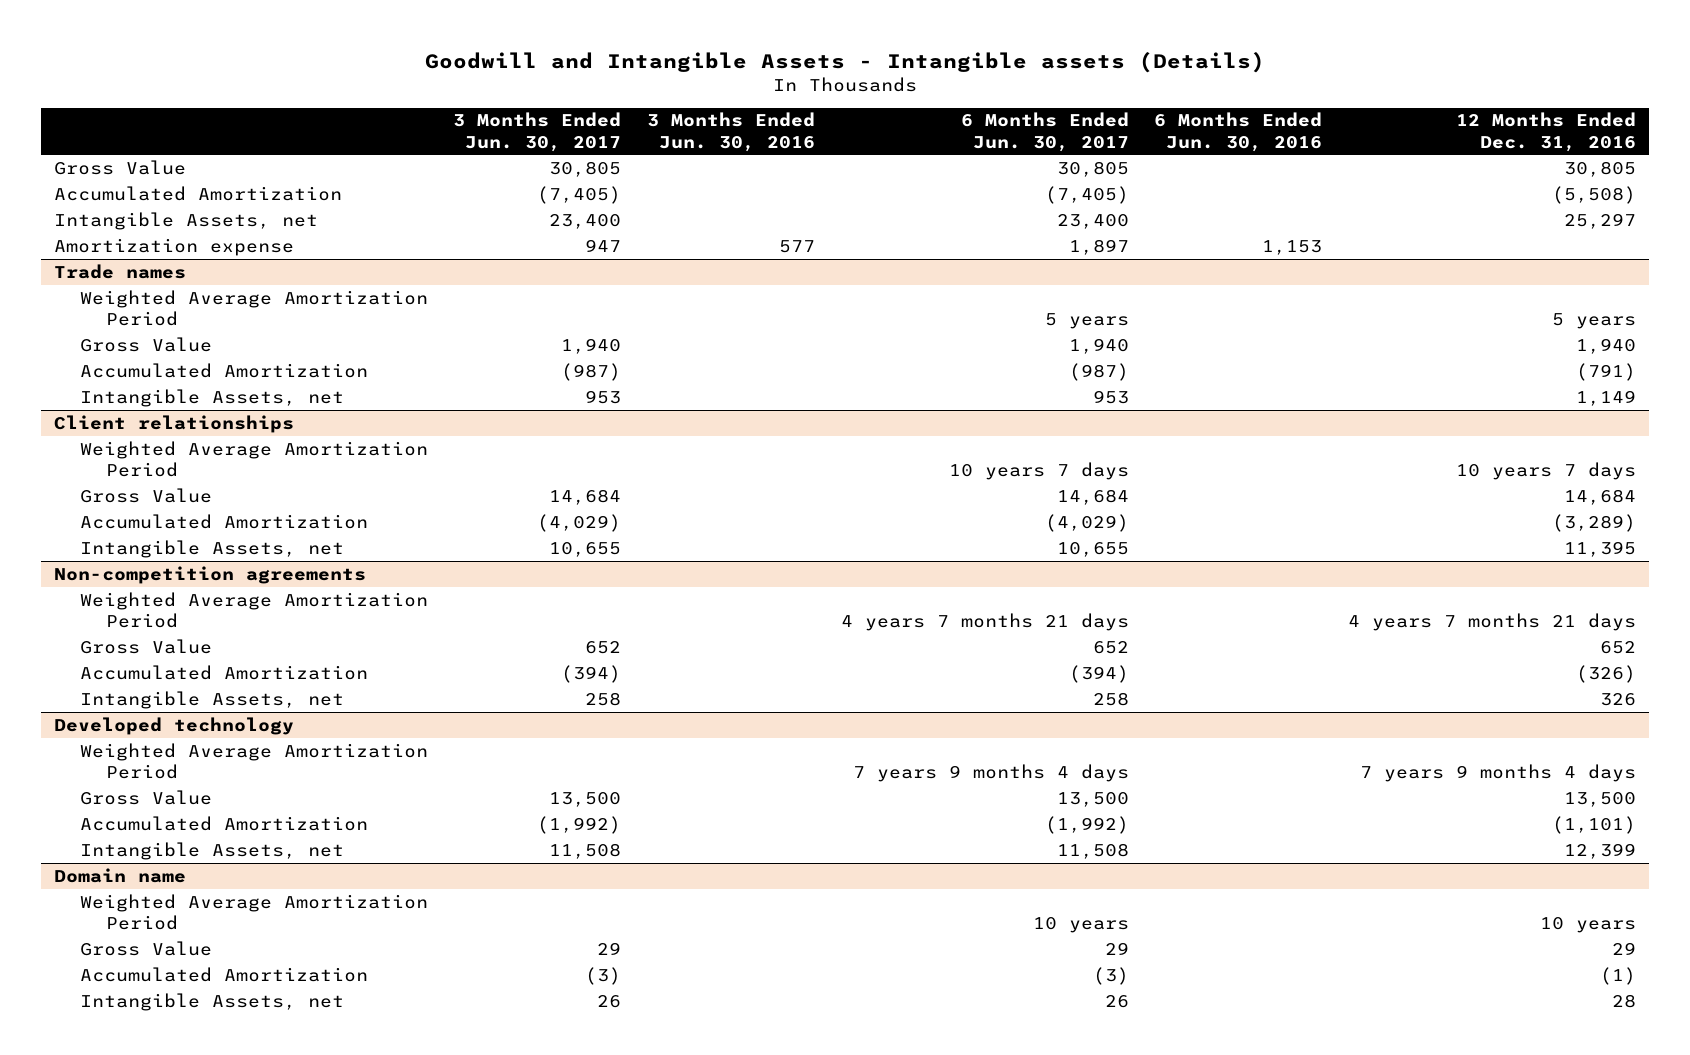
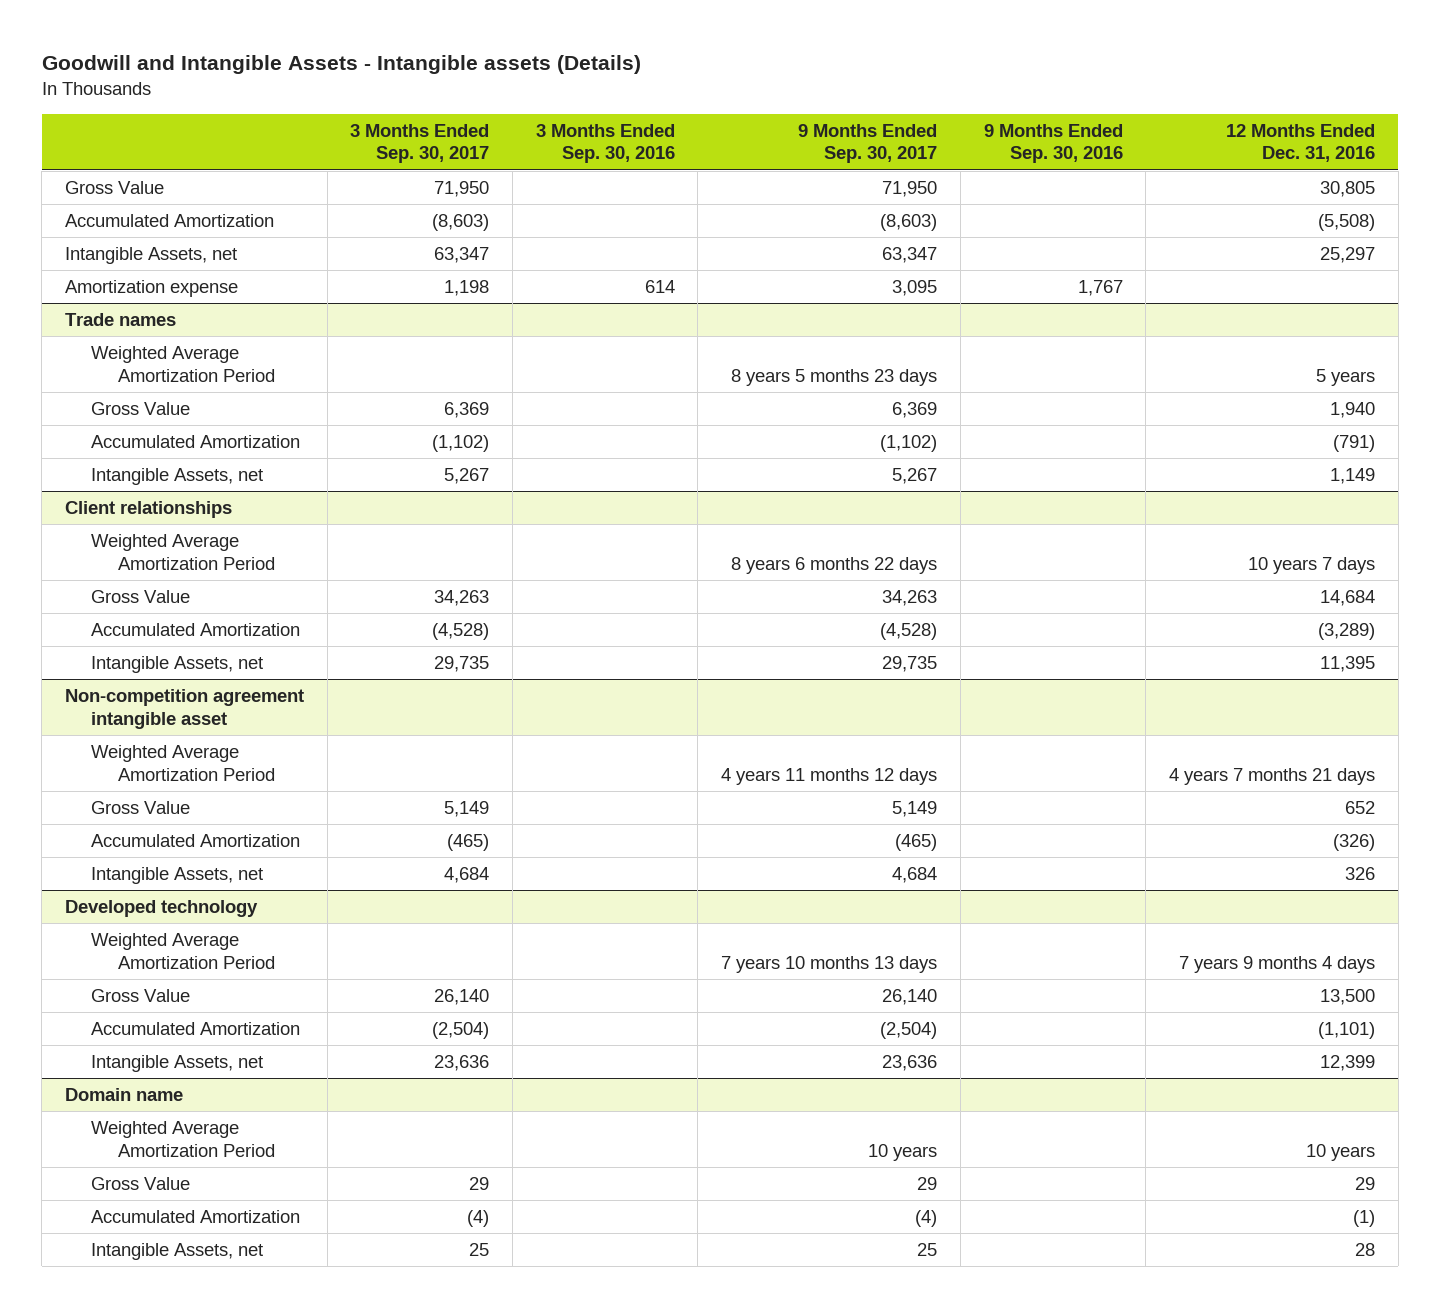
- | 3 Months Ended Jun. 30, 2017 | 3 Months Ended Jun. 30, 2016 | 6 Months Ended Jun. 30, 2017 | 6 Months Ended Jun. 30, 2016 | 12 Months Ended Dec. 31, 2016
+ | 3 Months Ended Sep. 30, 2017 | 3 Months Ended Sep. 30, 2016 | 9 Months Ended Sep. 30, 2017 | 9 Months Ended Sep. 30, 2016 | 12 Months Ended Dec. 31, 2016
- Non-competition agreements
+ Non-competition agreement intangible asset

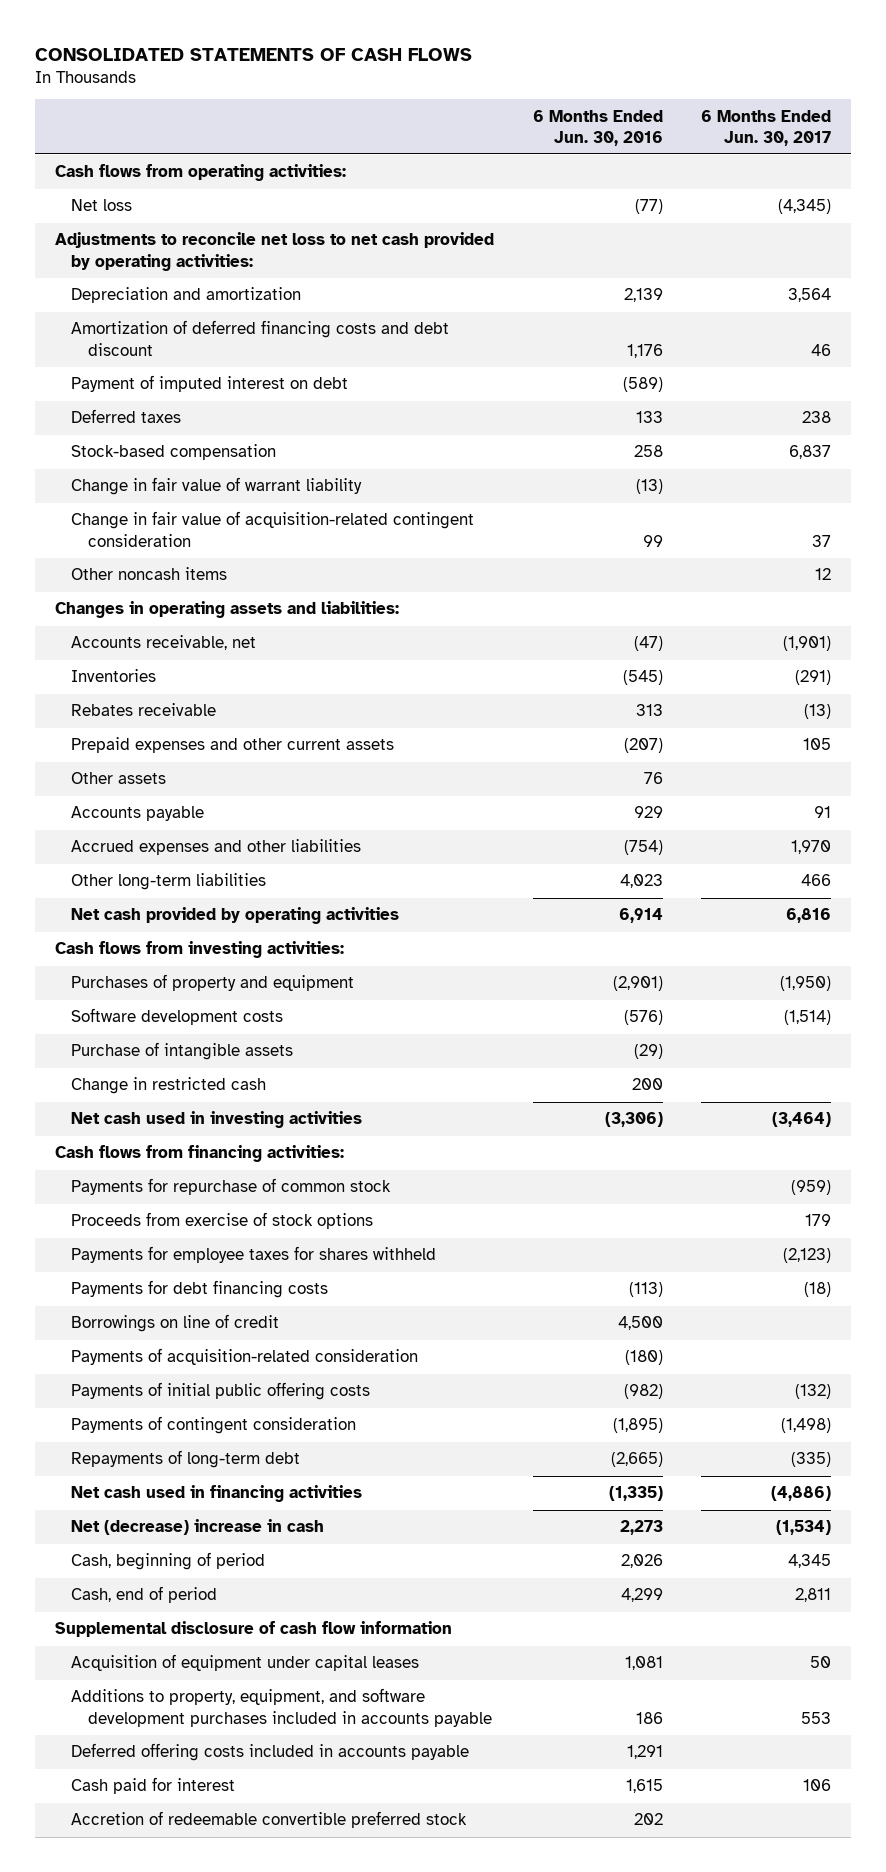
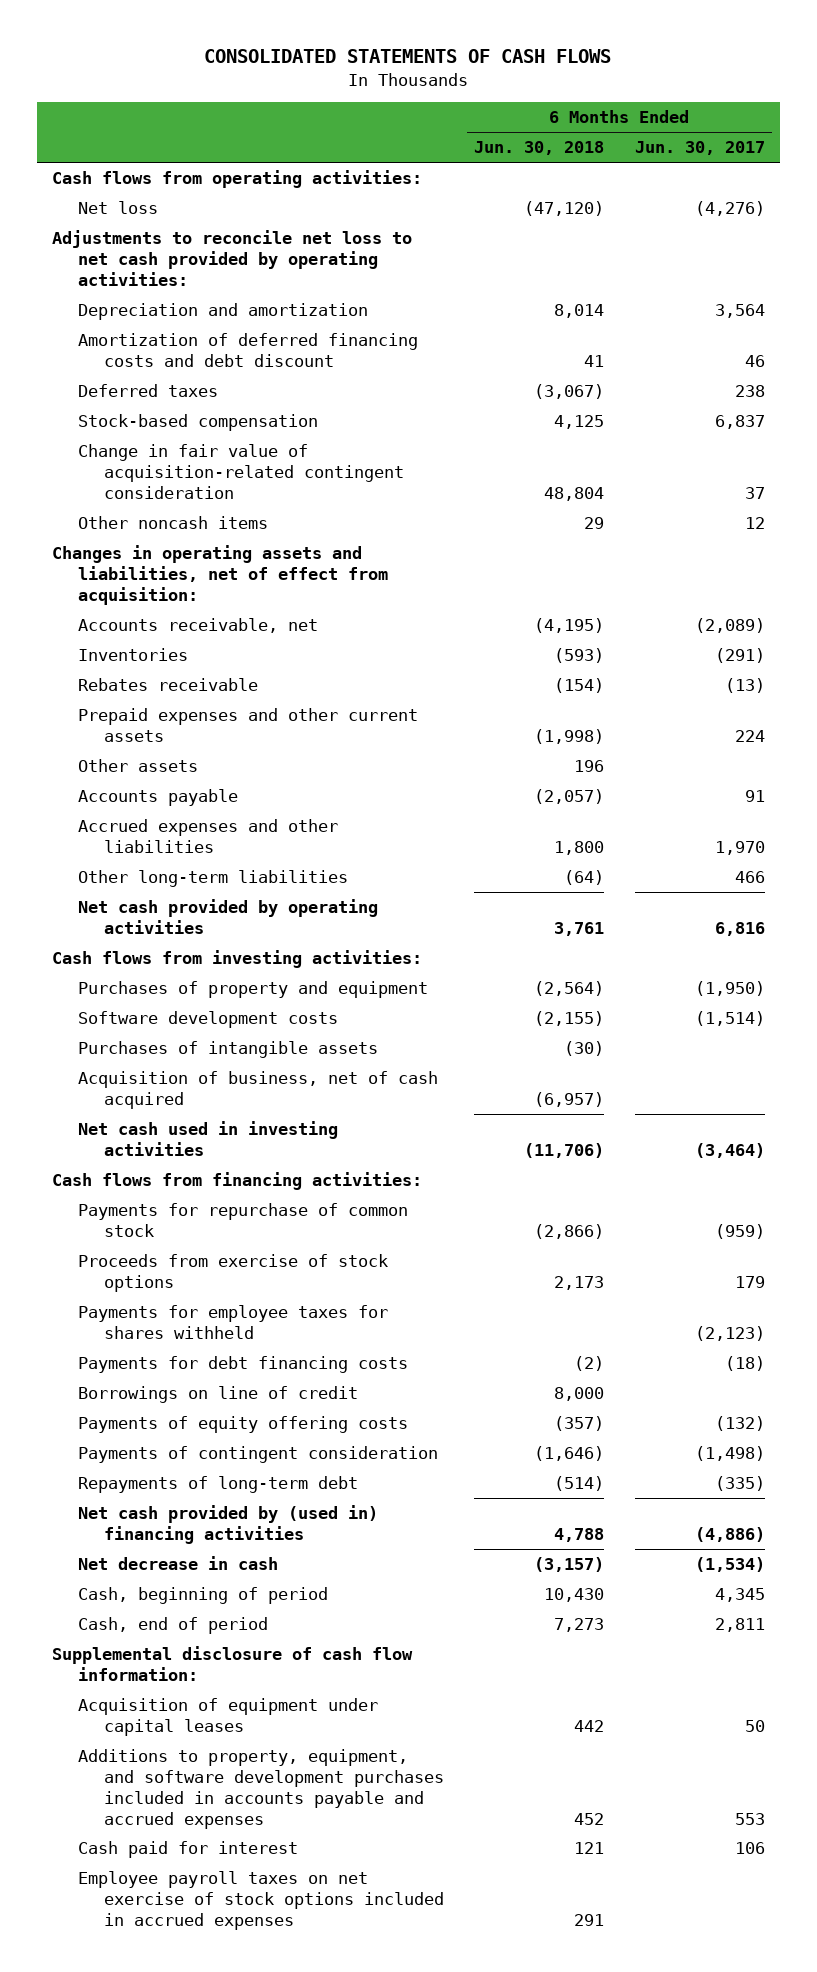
- | 6 Months Ended Jun. 30, 2016 | 6 Months Ended Jun. 30, 2017
+ | 6 Months Ended Jun. 30, 2018 | 6 Months Ended Jun. 30, 2017
- Net loss | (77) | (4,345)
+ Net loss | (47,120) | (4,276)
- Payment of imputed interest on debt | (589) |
- Change in fair value of warrant liability | (13) |
- Changes in operating assets and liabilities:
- Accounts receivable, net | (47) | (1,901)
+ Changes in operating assets and liabilities, net of effect from acquisition:
+ Accounts receivable, net | (4,195) | (2,089)
- Prepaid expenses and other current assets | (207) | 105
+ Prepaid expenses and other current assets | (1,998) | 224
- Purchase of intangible assets | (29) |
- Change in restricted cash | 200 |
+ Purchases of intangible assets | (30) |
+ Acquisition of business, net of cash acquired | (6,957) |
- Payments of acquisition-related consideration | (180) |
- Payments of initial public offering costs | (982) | (132)
+ Payments of equity offering costs | (357) | (132)
- Net cash used in financing activities | (1,335) | (4,886)
- Net (decrease) increase in cash | 2,273 | (1,534)
+ Net cash provided by (used in) financing activities | 4,788 | (4,886)
+ Net decrease in cash | (3,157) | (1,534)
- Supplemental disclosure of cash flow information
+ Supplemental disclosure of cash flow information:
- Additions to property, equipment, and software development purchases included in accounts payable | 186 | 553
- Deferred offering costs included in accounts payable | 1,291 |
+ Additions to property, equipment, and software development purchases included in accounts payable and accrued expenses | 452 | 553
- Accretion of redeemable convertible preferred stock | 202 |
+ Employee payroll taxes on net exercise of stock options included in accrued expenses | 291 |

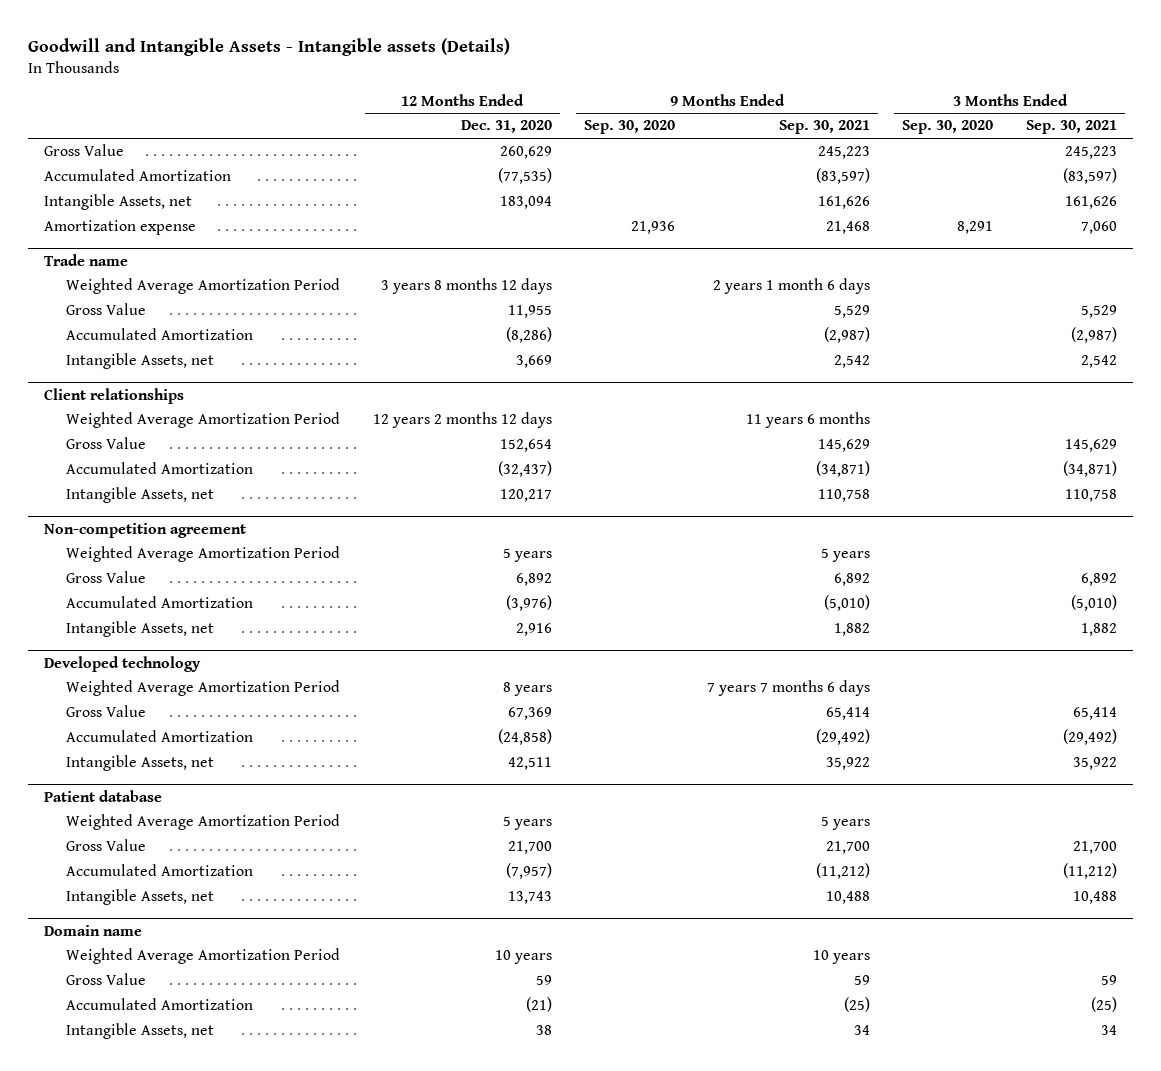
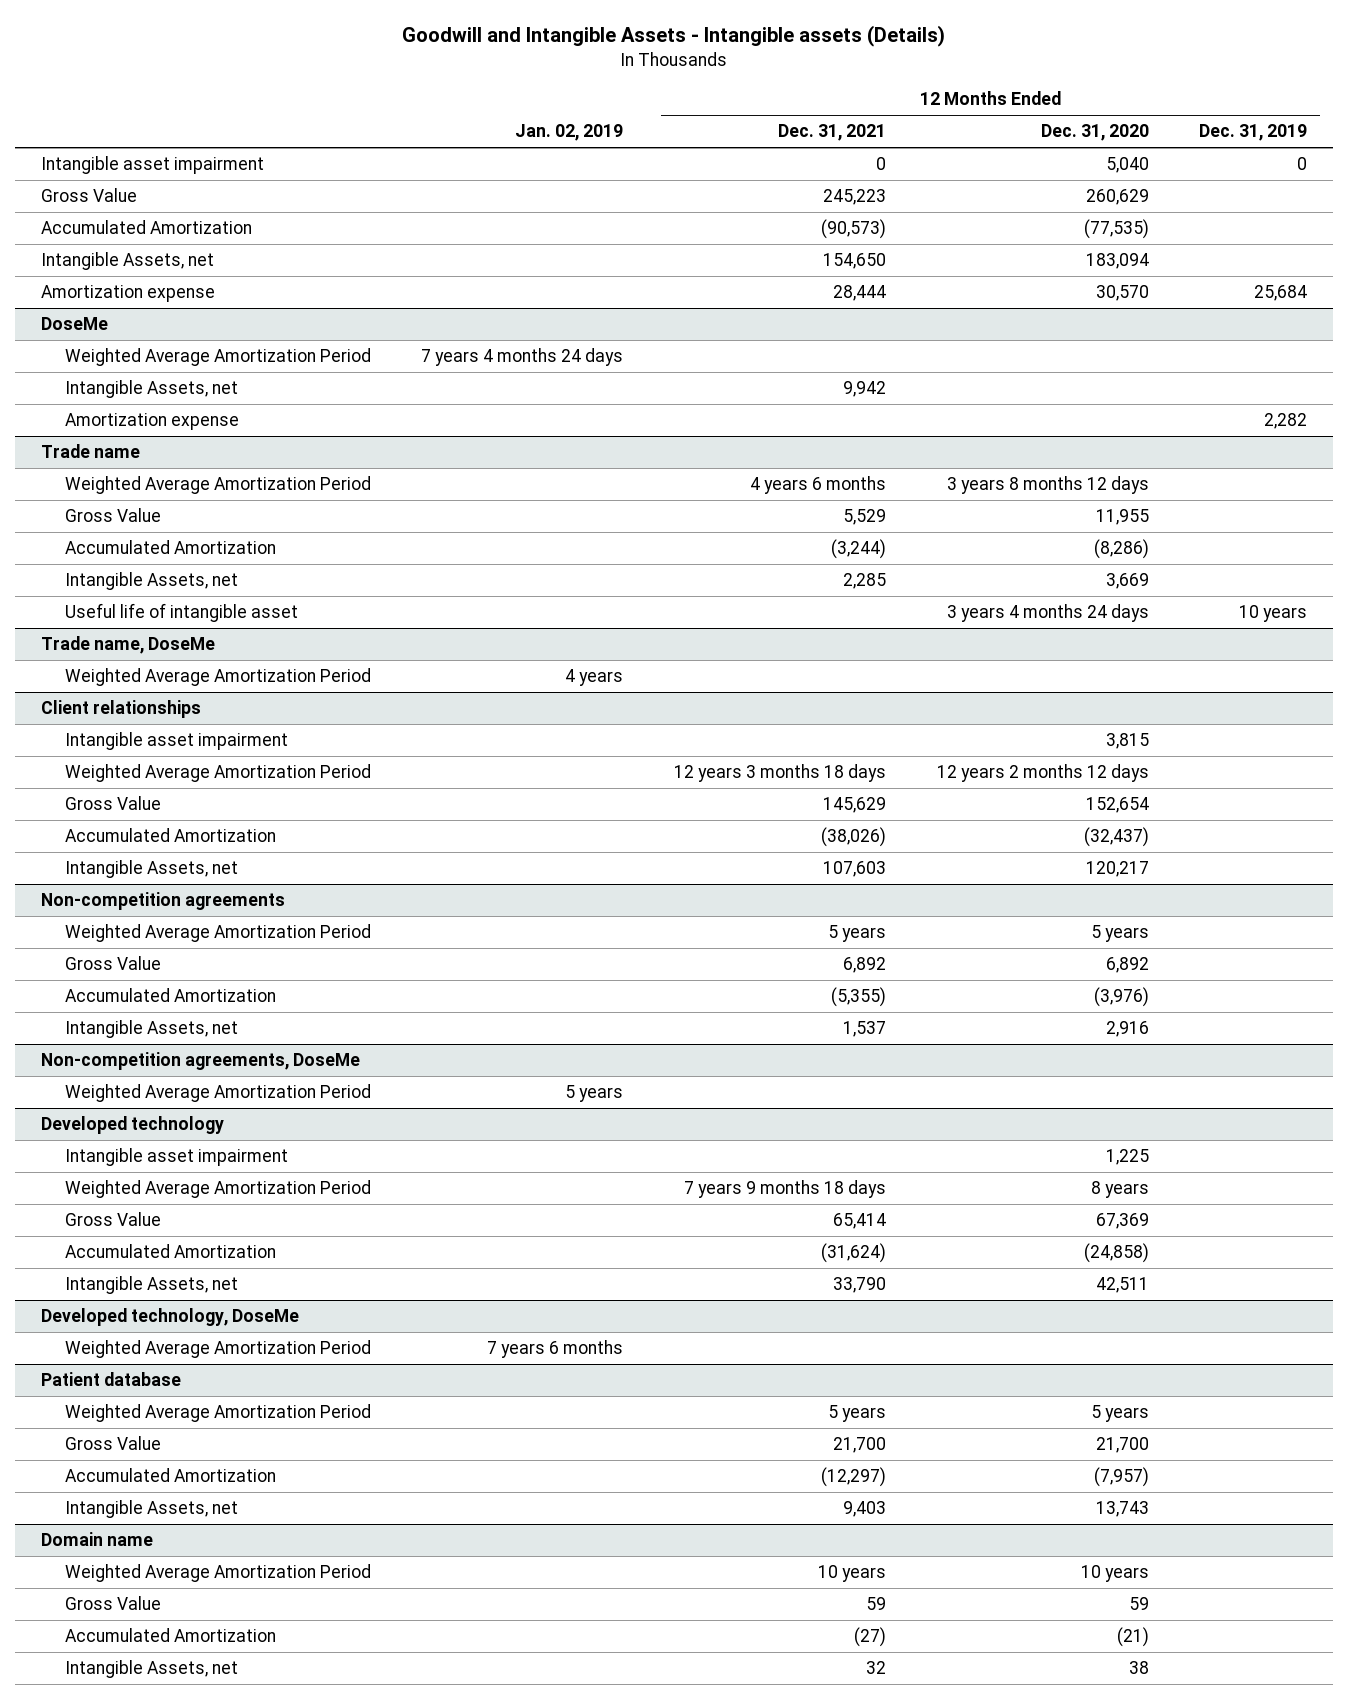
- | 12 Months Ended Dec. 31, 2020 | 9 Months Ended Sep. 30, 2020 | 9 Months Ended Sep. 30, 2021 | 3 Months Ended Sep. 30, 2020 | 3 Months Ended Sep. 30, 2021
+ | Jan. 02, 2019 | 12 Months Ended Dec. 31, 2021 | 12 Months Ended Dec. 31, 2020 | 12 Months Ended Dec. 31, 2019
+ Intangible asset impairment | | 0 | 5,040 | 0
+ Amortization expense | | 28,444 | 30,570 | 25,684
+ DoseMe
+ Weighted Average Amortization Period | 7 years 4 months 24 days | | |
+ Intangible Assets, net | | 9,942 | |
@ Trade name
+ Useful life of intangible asset | | | 3 years 4 months 24 days | 10 years
+ Trade name, DoseMe
+ Weighted Average Amortization Period | 4 years | | |
@ Client relationships
+ Intangible asset impairment | | | 3,815 |
- Non-competition agreement
+ Non-competition agreements
+ Non-competition agreements, DoseMe
+ Weighted Average Amortization Period | 5 years | | |
@ Developed technology
+ Intangible asset impairment | | | 1,225 |
+ Developed technology, DoseMe
+ Weighted Average Amortization Period | 7 years 6 months | | |

